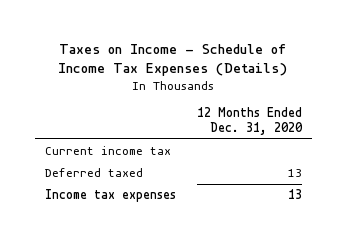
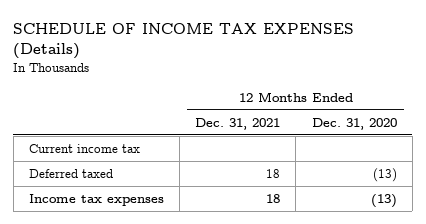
- Taxes on Income - Schedule of Income Tax Expenses (Details)
+ SCHEDULE OF INCOME TAX EXPENSES (Details)
- | 12 Months Ended Dec. 31, 2020
+ | 12 Months Ended Dec. 31, 2021 | 12 Months Ended Dec. 31, 2020
- Deferred taxed | 13
- Income tax expenses | 13
+ Deferred taxed | 18 | (13)
+ Income tax expenses | 18 | (13)

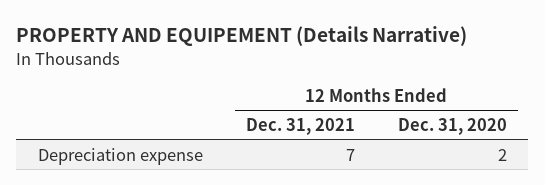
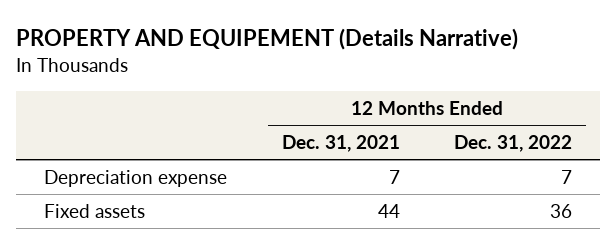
- | 12 Months Ended Dec. 31, 2021 | 12 Months Ended Dec. 31, 2020
+ | 12 Months Ended Dec. 31, 2021 | 12 Months Ended Dec. 31, 2022
+ Fixed assets | 44 | 36

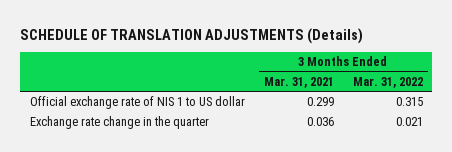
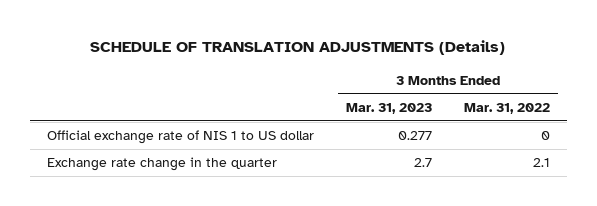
- | 3 Months Ended Mar. 31, 2021 | 3 Months Ended Mar. 31, 2022
+ | 3 Months Ended Mar. 31, 2023 | 3 Months Ended Mar. 31, 2022
- Official exchange rate of NIS 1 to US dollar | 0.299 | 0.315
- Exchange rate change in the quarter | 0.036 | 0.021
+ Official exchange rate of NIS 1 to US dollar | 0.277 | 0
+ Exchange rate change in the quarter | 2.7 | 2.1

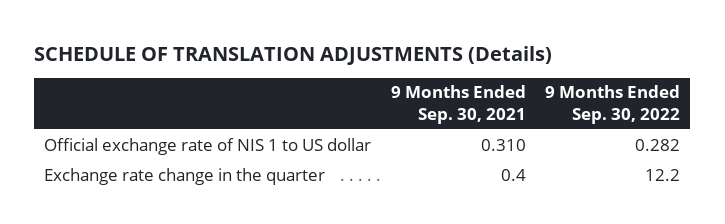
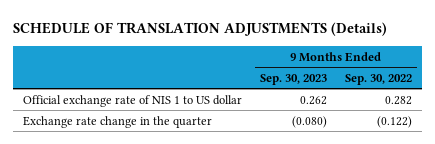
- | 9 Months Ended Sep. 30, 2021 | 9 Months Ended Sep. 30, 2022
+ | 9 Months Ended Sep. 30, 2023 | 9 Months Ended Sep. 30, 2022
- Exchange rate change in the quarter | 0.4 | 12.2
+ Exchange rate change in the quarter | (0.080) | (0.122)

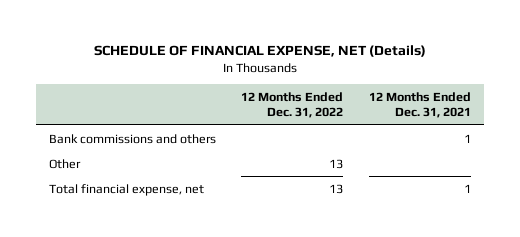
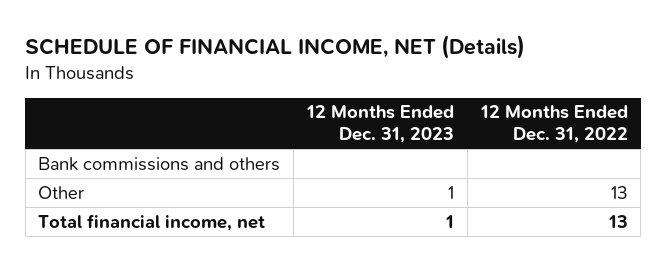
- SCHEDULE OF FINANCIAL EXPENSE, NET (Details)
+ SCHEDULE OF FINANCIAL INCOME, NET (Details)
- | 12 Months Ended Dec. 31, 2022 | 12 Months Ended Dec. 31, 2021
+ | 12 Months Ended Dec. 31, 2023 | 12 Months Ended Dec. 31, 2022
- Total financial expense, net | 13 | 1
+ Total financial income, net | 1 | 13

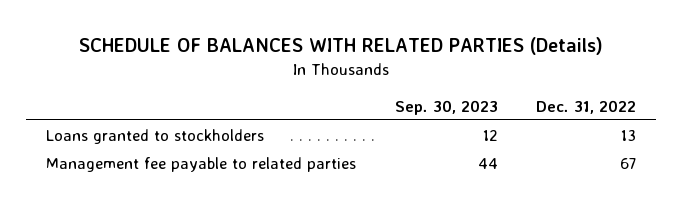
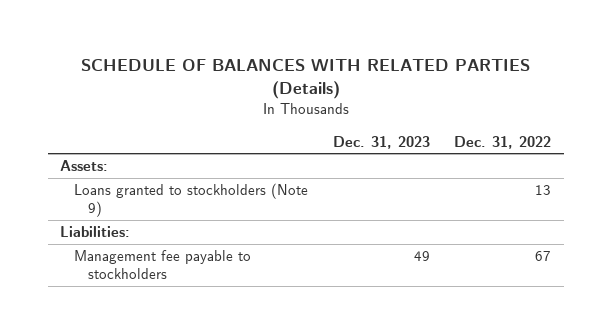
- | Sep. 30, 2023 | Dec. 31, 2022
+ | Dec. 31, 2023 | Dec. 31, 2022
- Loans granted to stockholders | 12 | 13
- Management fee payable to related parties | 44 | 67
+ Assets:
+ Loans granted to stockholders (Note 9) | | 13
+ Liabilities:
+ Management fee payable to stockholders | 49 | 67

